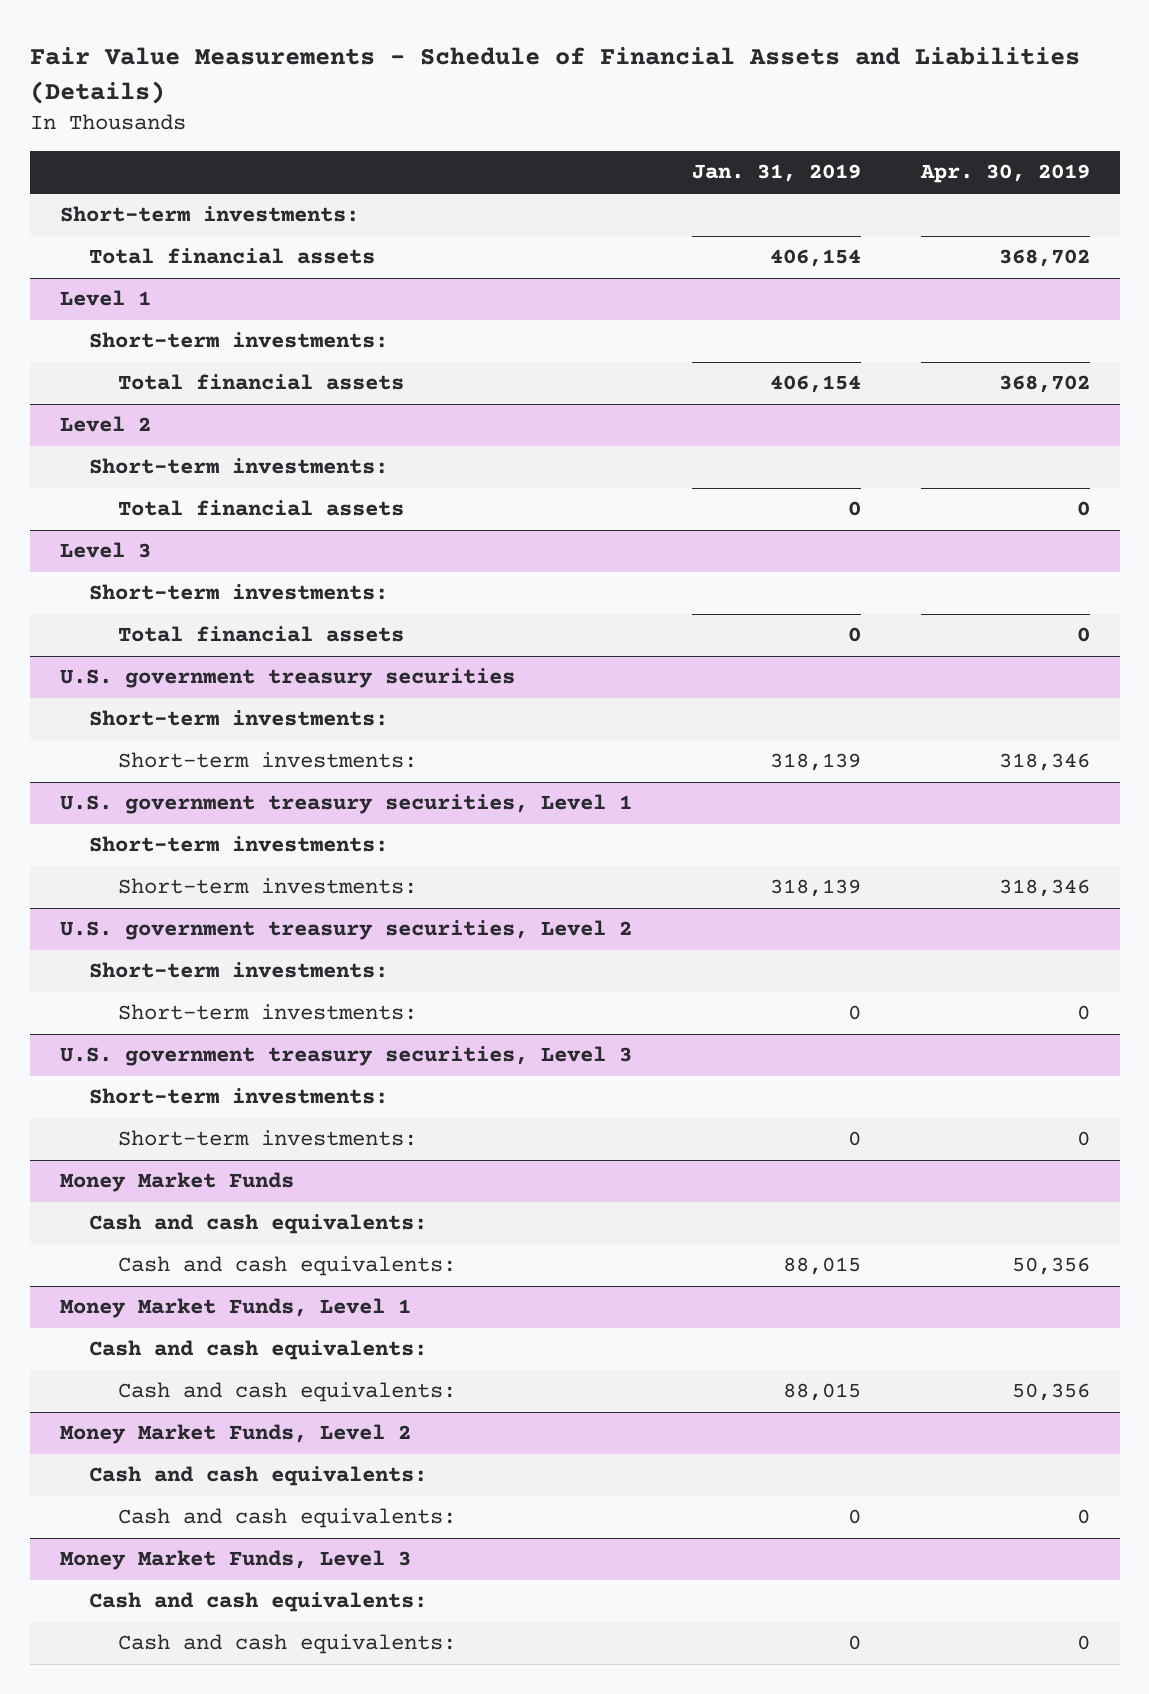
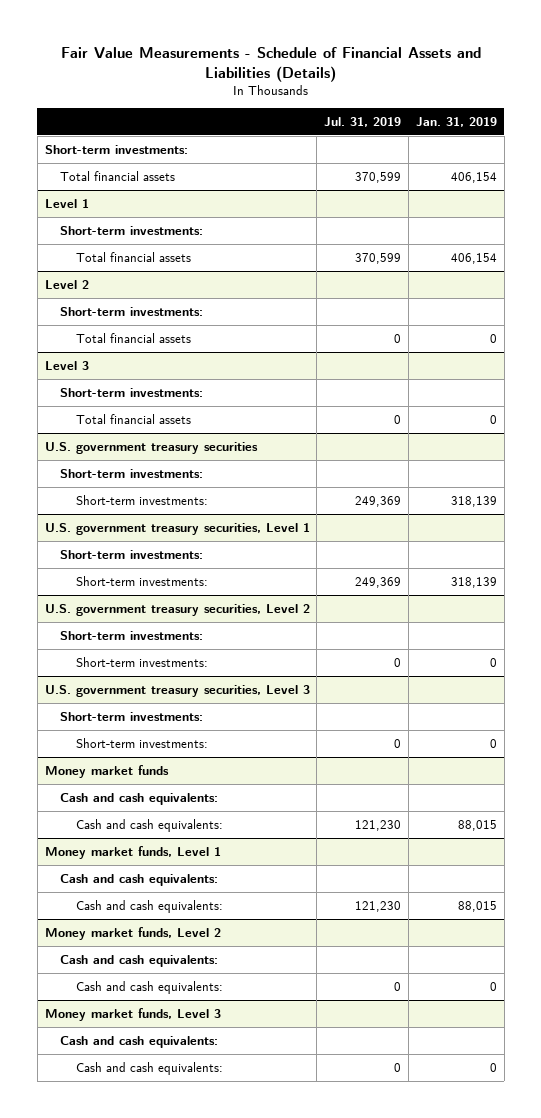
- | Jan. 31, 2019 | Apr. 30, 2019
+ | Jul. 31, 2019 | Jan. 31, 2019
- Money Market Funds
+ Money market funds
- Money Market Funds, Level 1
+ Money market funds, Level 1
- Money Market Funds, Level 2
+ Money market funds, Level 2
- Money Market Funds, Level 3
+ Money market funds, Level 3

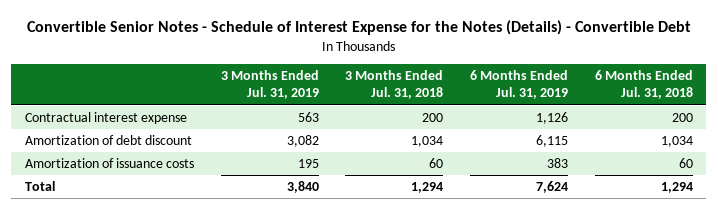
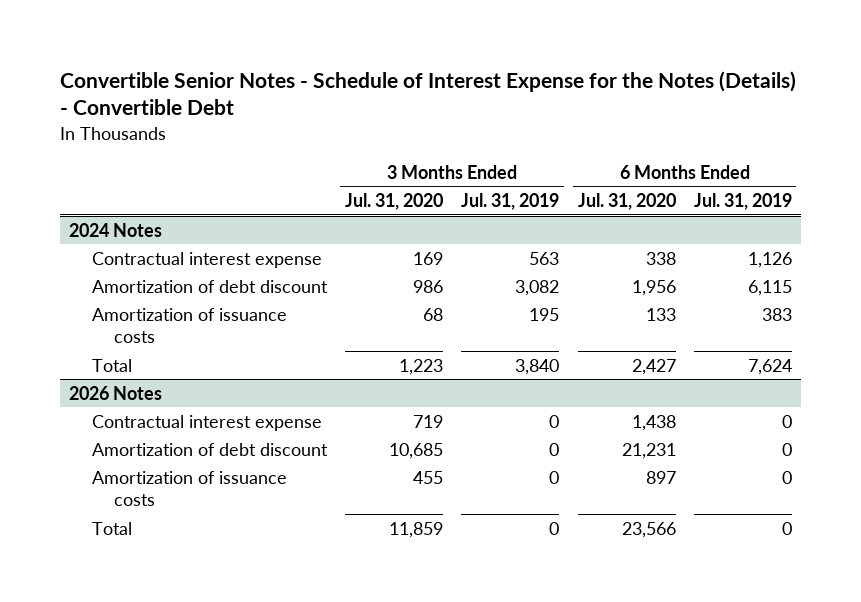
- | 3 Months Ended Jul. 31, 2019 | 3 Months Ended Jul. 31, 2018 | 6 Months Ended Jul. 31, 2019 | 6 Months Ended Jul. 31, 2018
+ | 3 Months Ended Jul. 31, 2020 | 3 Months Ended Jul. 31, 2019 | 6 Months Ended Jul. 31, 2020 | 6 Months Ended Jul. 31, 2019
+ 2024 Notes
+ 2026 Notes
+ Contractual interest expense | 719 | 0 | 1,438 | 0
+ Amortization of debt discount | 10,685 | 0 | 21,231 | 0
+ Amortization of issuance costs | 455 | 0 | 897 | 0
+ Total | 11,859 | 0 | 23,566 | 0

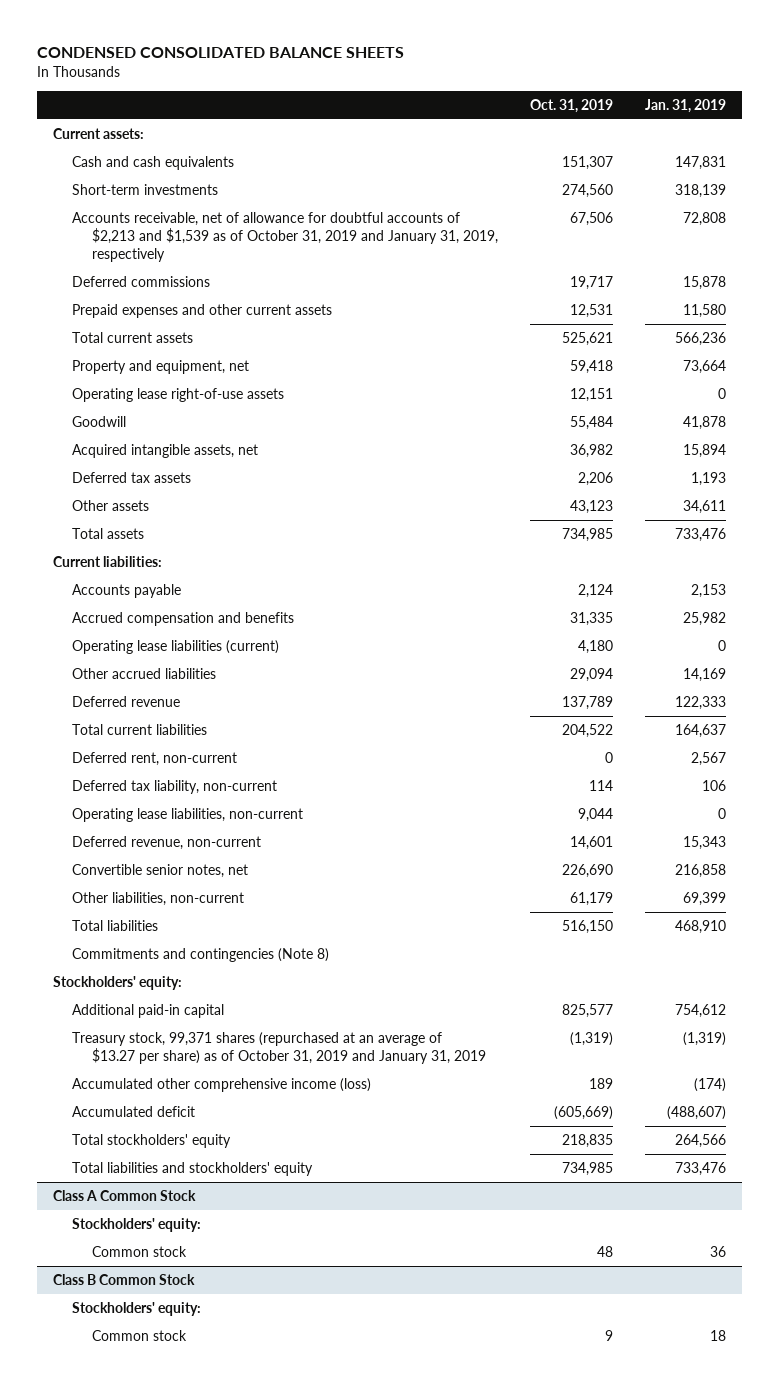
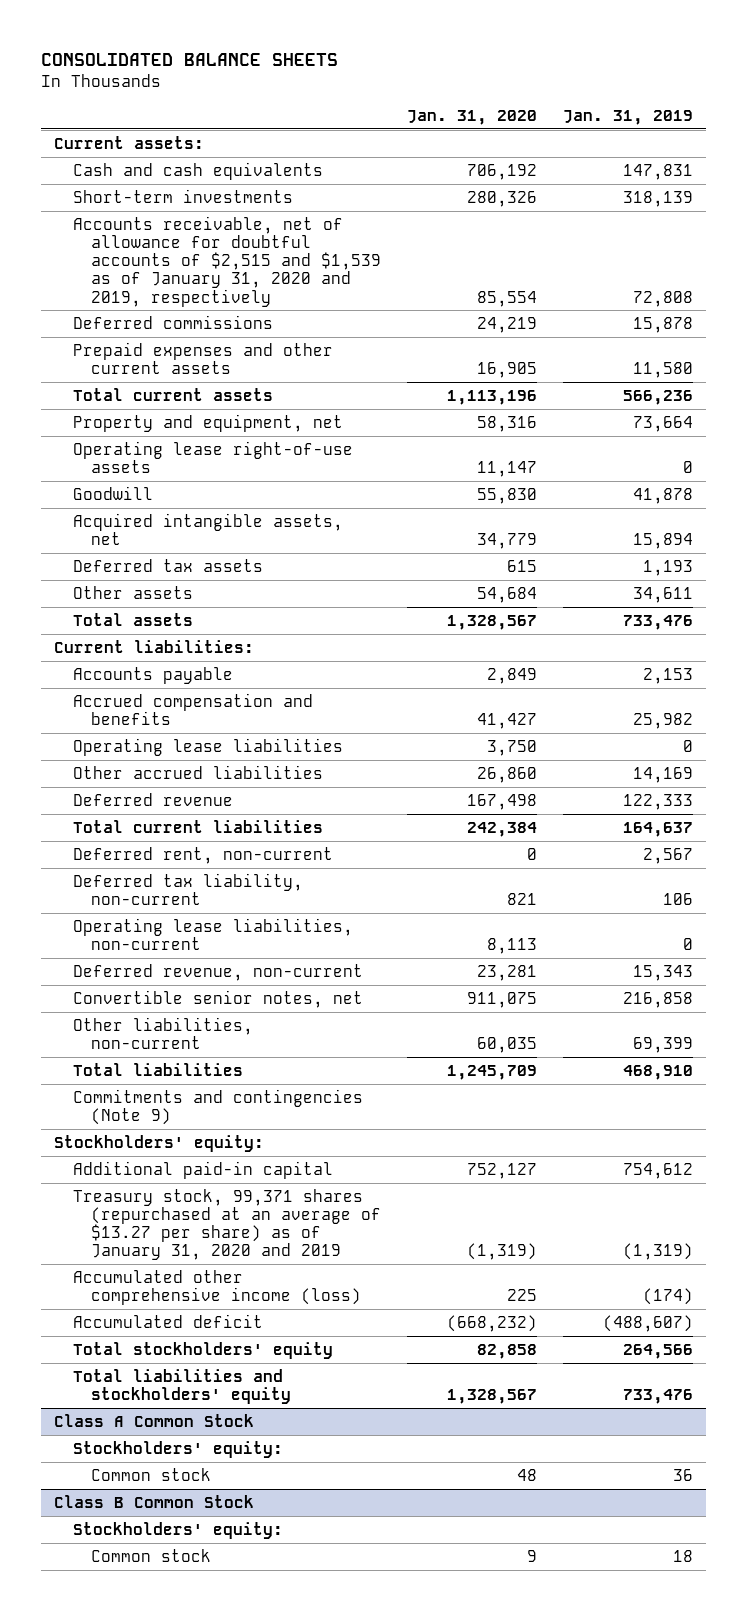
- CONDENSED CONSOLIDATED BALANCE SHEETS
+ CONSOLIDATED BALANCE SHEETS
- | Oct. 31, 2019 | Jan. 31, 2019
+ | Jan. 31, 2020 | Jan. 31, 2019
- Accounts receivable, net of allowance for doubtful accounts of $2,213 and $1,539 as of October 31, 2019 and January 31, 2019, respectively | 67,506 | 72,808
+ Accounts receivable, net of allowance for doubtful accounts of $2,515 and $1,539 as of January 31, 2020 and 2019, respectively | 85,554 | 72,808
- Operating lease liabilities (current) | 4,180 | 0
+ Operating lease liabilities | 3,750 | 0
- Commitments and contingencies (Note 8)
+ Commitments and contingencies (Note 9)
- Treasury stock, 99,371 shares (repurchased at an average of $13.27 per share) as of October 31, 2019 and January 31, 2019 | (1,319) | (1,319)
+ Treasury stock, 99,371 shares (repurchased at an average of $13.27 per share) as of January 31, 2020 and 2019 | (1,319) | (1,319)

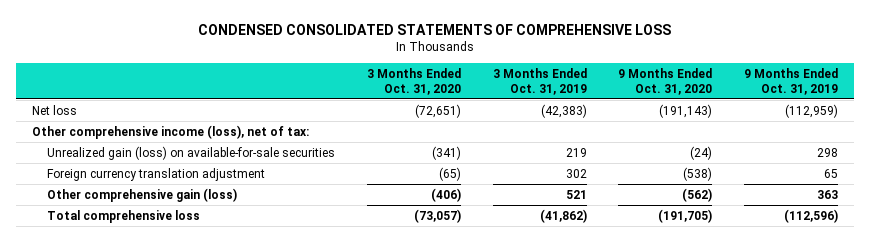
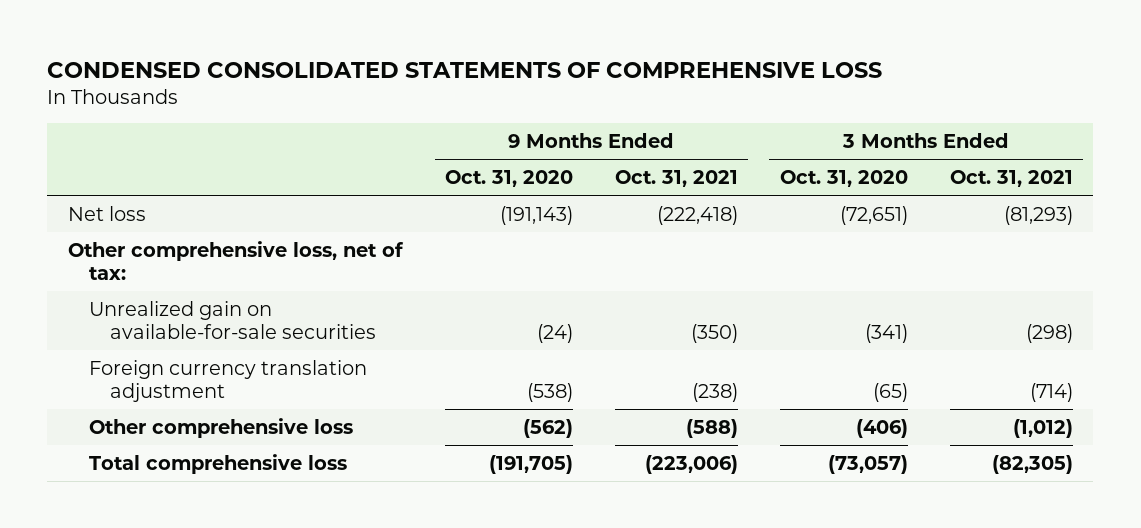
- | 3 Months Ended Oct. 31, 2020 | 3 Months Ended Oct. 31, 2019 | 9 Months Ended Oct. 31, 2020 | 9 Months Ended Oct. 31, 2019
+ | 9 Months Ended Oct. 31, 2020 | 9 Months Ended Oct. 31, 2021 | 3 Months Ended Oct. 31, 2020 | 3 Months Ended Oct. 31, 2021
- Other comprehensive income (loss), net of tax:
- Unrealized gain (loss) on available-for-sale securities | (341) | 219 | (24) | 298
+ Other comprehensive loss, net of tax:
+ Unrealized gain on available-for-sale securities | (24) | (350) | (341) | (298)
- Other comprehensive gain (loss) | (406) | 521 | (562) | 363
+ Other comprehensive loss | (562) | (588) | (406) | (1,012)

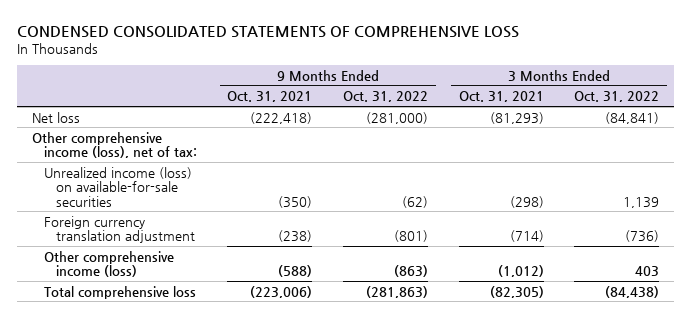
- | 9 Months Ended Oct. 31, 2020 | 9 Months Ended Oct. 31, 2021 | 3 Months Ended Oct. 31, 2020 | 3 Months Ended Oct. 31, 2021
+ | 9 Months Ended Oct. 31, 2021 | 9 Months Ended Oct. 31, 2022 | 3 Months Ended Oct. 31, 2021 | 3 Months Ended Oct. 31, 2022
- Other comprehensive loss, net of tax:
- Unrealized gain on available-for-sale securities | (24) | (350) | (341) | (298)
+ Other comprehensive income (loss), net of tax:
+ Unrealized income (loss) on available-for-sale securities | (350) | (62) | (298) | 1,139
- Other comprehensive loss | (562) | (588) | (406) | (1,012)
+ Other comprehensive income (loss) | (588) | (863) | (1,012) | 403

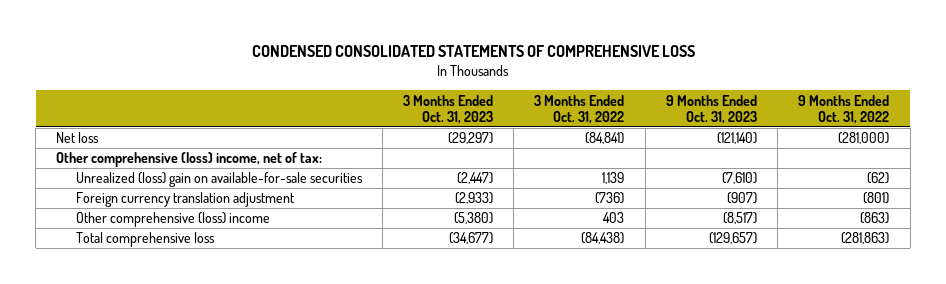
- | 9 Months Ended Oct. 31, 2021 | 9 Months Ended Oct. 31, 2022 | 3 Months Ended Oct. 31, 2021 | 3 Months Ended Oct. 31, 2022
+ | 3 Months Ended Oct. 31, 2023 | 3 Months Ended Oct. 31, 2022 | 9 Months Ended Oct. 31, 2023 | 9 Months Ended Oct. 31, 2022
- Other comprehensive income (loss), net of tax:
- Unrealized income (loss) on available-for-sale securities | (350) | (62) | (298) | 1,139
+ Other comprehensive (loss) income, net of tax:
+ Unrealized (loss) gain on available-for-sale securities | (2,447) | 1,139 | (7,610) | (62)
- Other comprehensive income (loss) | (588) | (863) | (1,012) | 403
+ Other comprehensive (loss) income | (5,380) | 403 | (8,517) | (863)

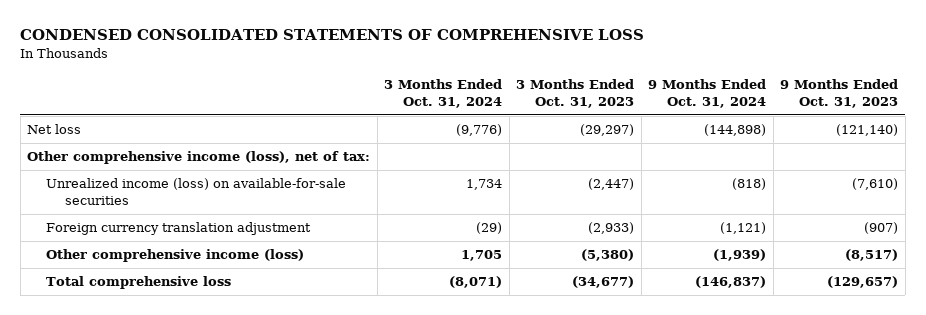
- | 3 Months Ended Oct. 31, 2023 | 3 Months Ended Oct. 31, 2022 | 9 Months Ended Oct. 31, 2023 | 9 Months Ended Oct. 31, 2022
+ | 3 Months Ended Oct. 31, 2024 | 3 Months Ended Oct. 31, 2023 | 9 Months Ended Oct. 31, 2024 | 9 Months Ended Oct. 31, 2023
- Other comprehensive (loss) income, net of tax:
- Unrealized (loss) gain on available-for-sale securities | (2,447) | 1,139 | (7,610) | (62)
+ Other comprehensive income (loss), net of tax:
+ Unrealized income (loss) on available-for-sale securities | 1,734 | (2,447) | (818) | (7,610)
- Other comprehensive (loss) income | (5,380) | 403 | (8,517) | (863)
+ Other comprehensive income (loss) | 1,705 | (5,380) | (1,939) | (8,517)

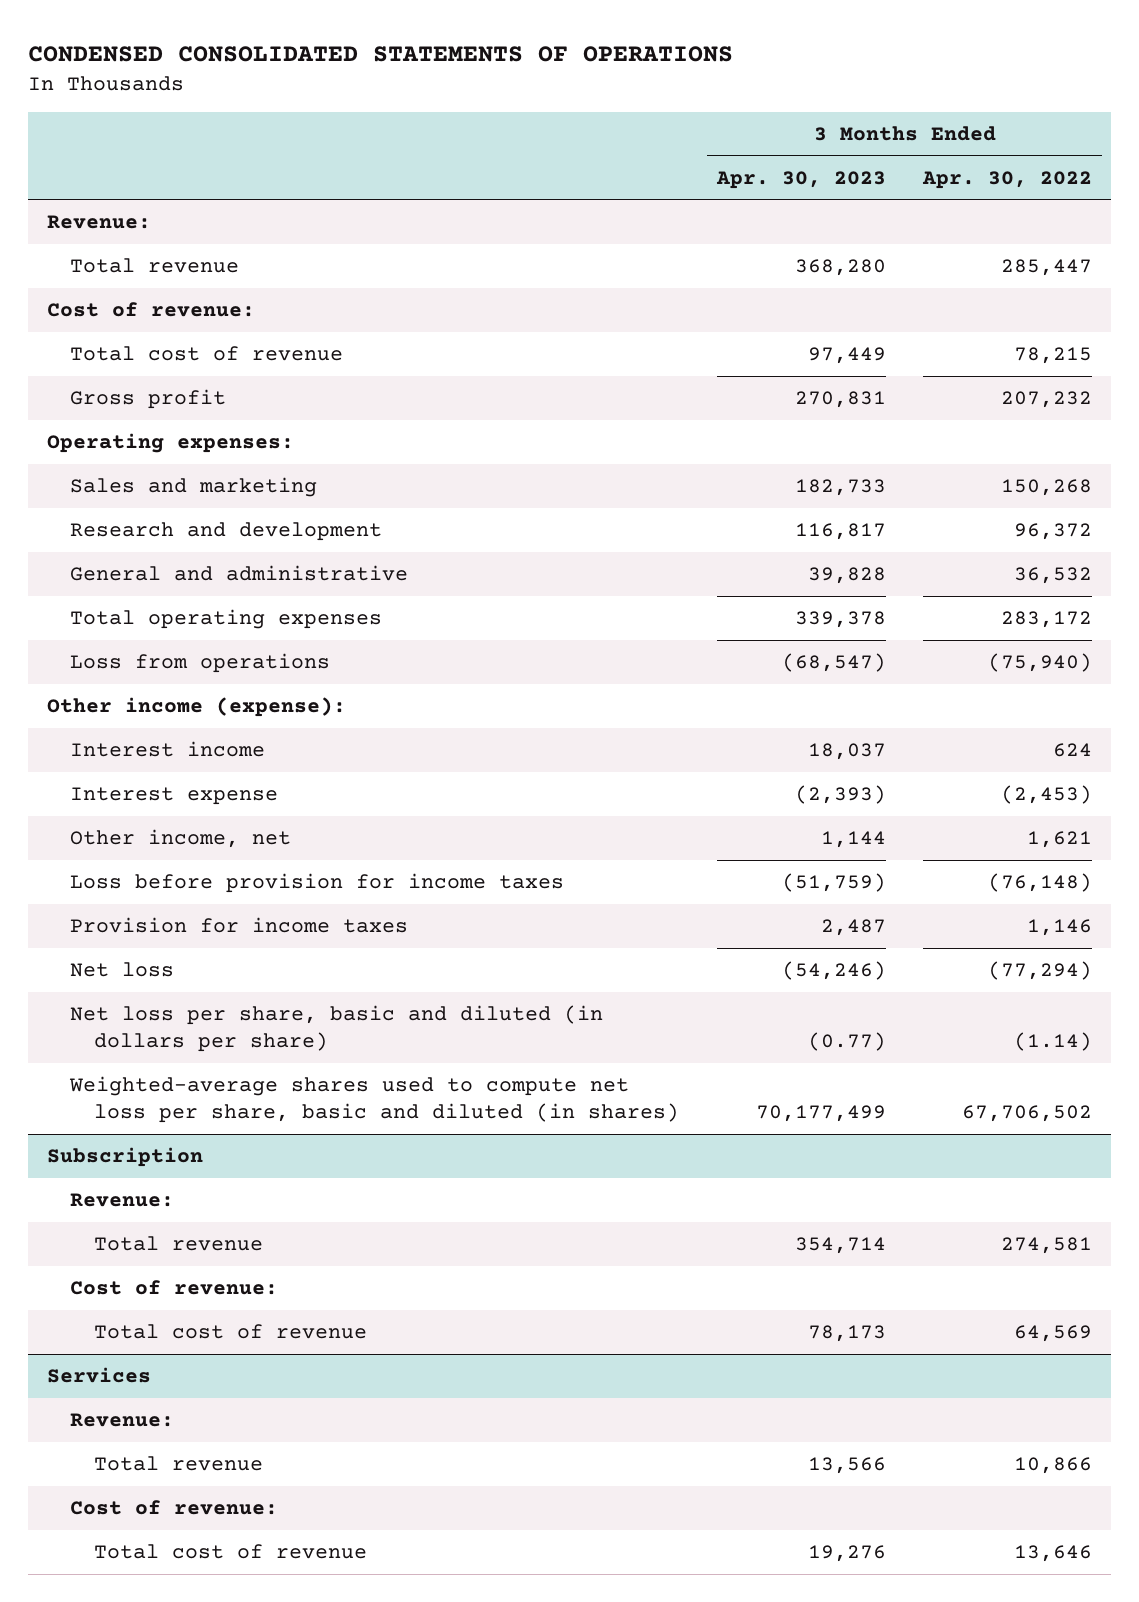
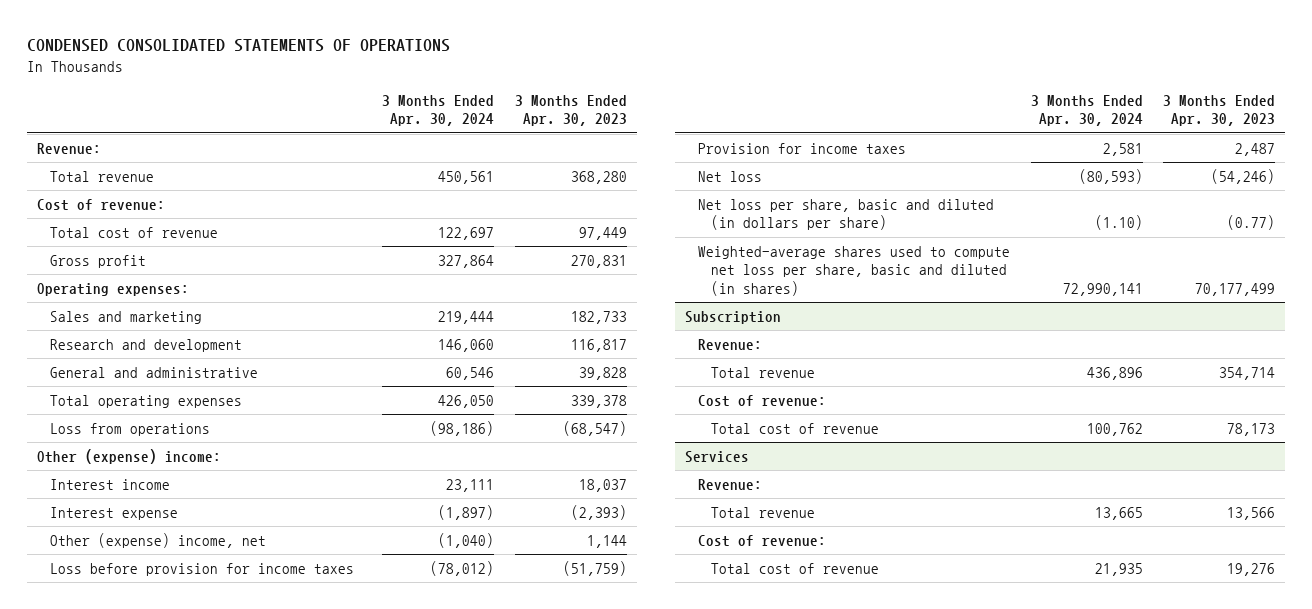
- | 3 Months Ended Apr. 30, 2023 | 3 Months Ended Apr. 30, 2022
+ | 3 Months Ended Apr. 30, 2024 | 3 Months Ended Apr. 30, 2023
- Other income (expense):
+ Other (expense) income:
- Other income, net | 1,144 | 1,621
+ Other (expense) income, net | (1,040) | 1,144

